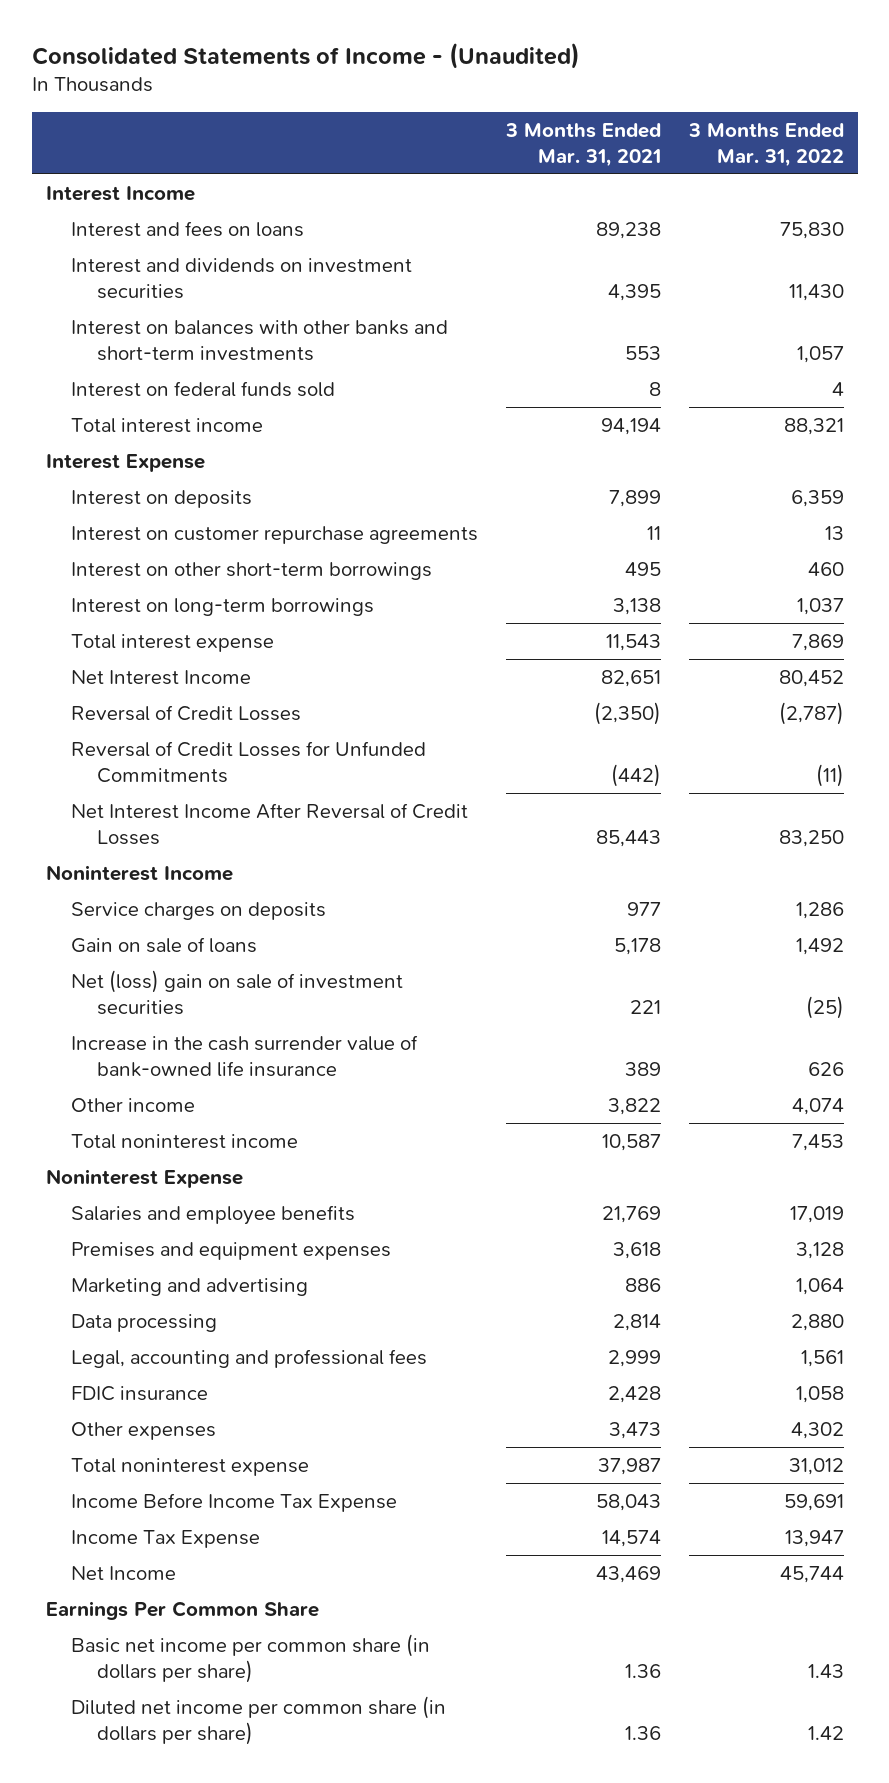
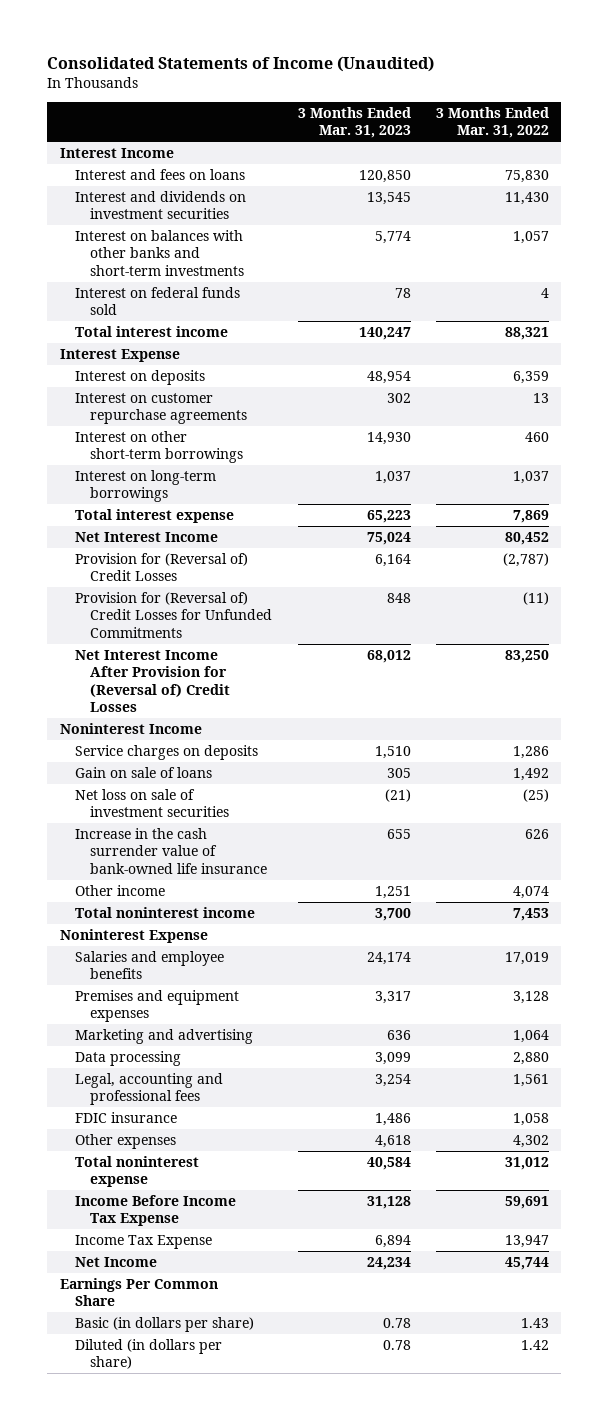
- Consolidated Statements of Income - (Unaudited)
+ Consolidated Statements of Income (Unaudited)
- | 3 Months Ended Mar. 31, 2021 | 3 Months Ended Mar. 31, 2022
+ | 3 Months Ended Mar. 31, 2023 | 3 Months Ended Mar. 31, 2022
- Reversal of Credit Losses | (2,350) | (2,787)
- Reversal of Credit Losses for Unfunded Commitments | (442) | (11)
- Net Interest Income After Reversal of Credit Losses | 85,443 | 83,250
+ Provision for (Reversal of) Credit Losses | 6,164 | (2,787)
+ Provision for (Reversal of) Credit Losses for Unfunded Commitments | 848 | (11)
+ Net Interest Income After Provision for (Reversal of) Credit Losses | 68,012 | 83,250
- Net (loss) gain on sale of investment securities | 221 | (25)
+ Net loss on sale of investment securities | (21) | (25)
- Basic net income per common share (in dollars per share) | 1.36 | 1.43
- Diluted net income per common share (in dollars per share) | 1.36 | 1.42
+ Basic (in dollars per share) | 0.78 | 1.43
+ Diluted (in dollars per share) | 0.78 | 1.42

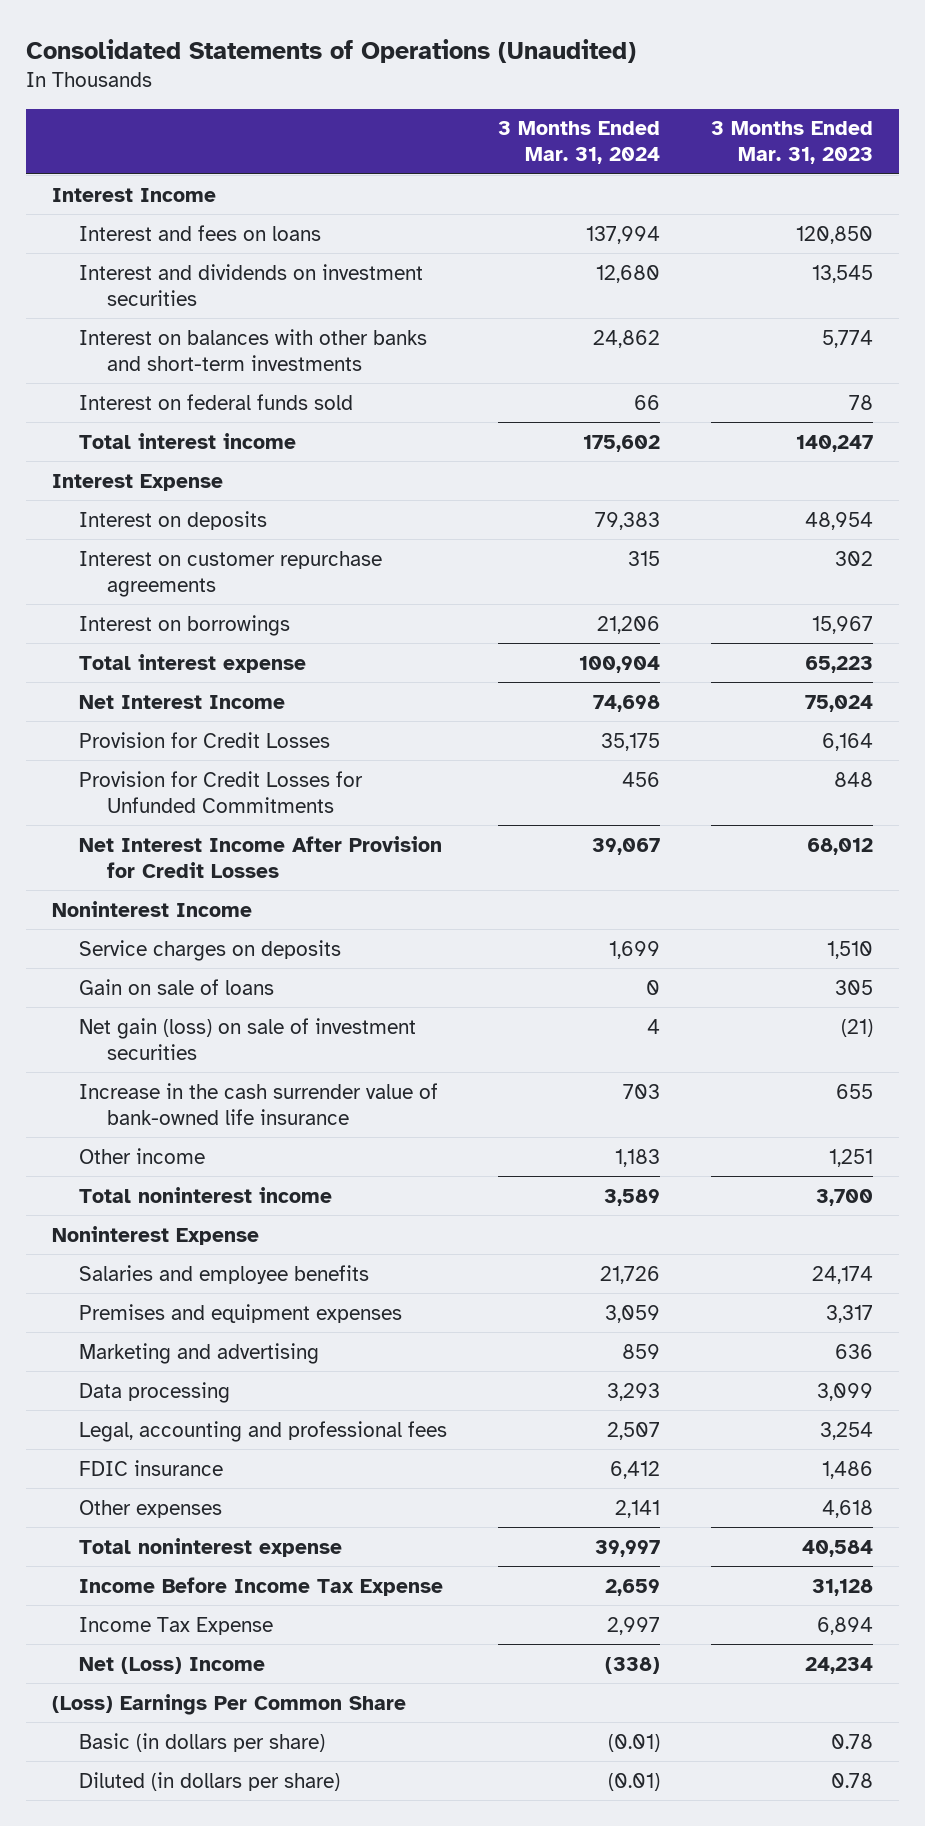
- Consolidated Statements of Income (Unaudited)
+ Consolidated Statements of Operations (Unaudited)
- | 3 Months Ended Mar. 31, 2023 | 3 Months Ended Mar. 31, 2022
+ | 3 Months Ended Mar. 31, 2024 | 3 Months Ended Mar. 31, 2023
- Interest on other short-term borrowings | 14,930 | 460
- Interest on long-term borrowings | 1,037 | 1,037
+ Interest on borrowings | 21,206 | 15,967
- Provision for (Reversal of) Credit Losses | 6,164 | (2,787)
- Provision for (Reversal of) Credit Losses for Unfunded Commitments | 848 | (11)
- Net Interest Income After Provision for (Reversal of) Credit Losses | 68,012 | 83,250
+ Provision for Credit Losses | 35,175 | 6,164
+ Provision for Credit Losses for Unfunded Commitments | 456 | 848
+ Net Interest Income After Provision for Credit Losses | 39,067 | 68,012
- Net loss on sale of investment securities | (21) | (25)
+ Net gain (loss) on sale of investment securities | 4 | (21)
- Net Income | 24,234 | 45,744
- Earnings Per Common Share
+ Net (Loss) Income | (338) | 24,234
+ (Loss) Earnings Per Common Share

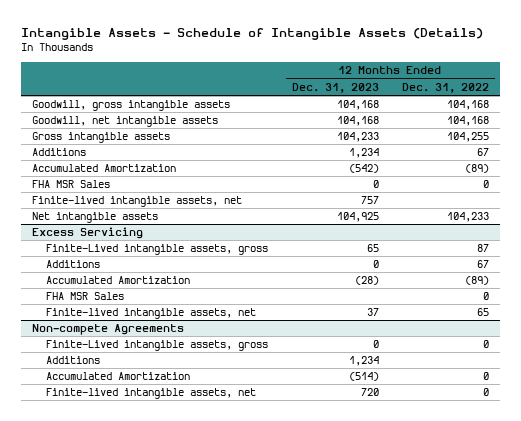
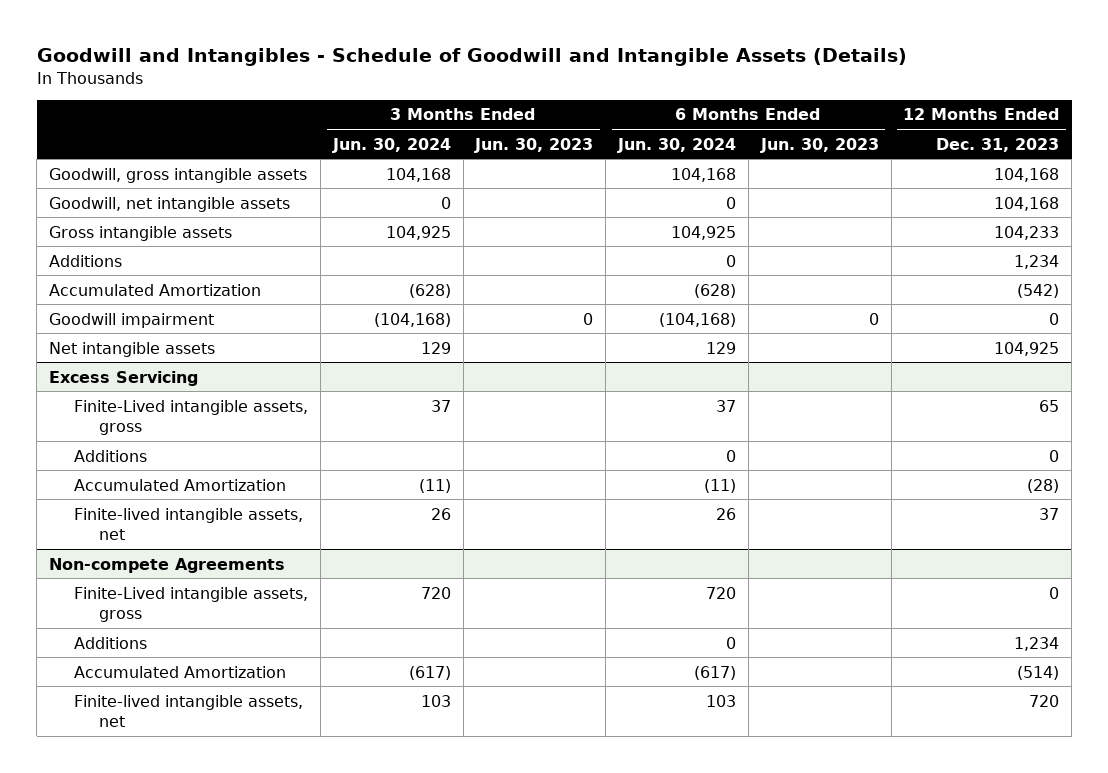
- Intangible Assets - Schedule of Intangible Assets (Details)
+ Goodwill and Intangibles - Schedule of Goodwill and Intangible Assets (Details)
- | 12 Months Ended Dec. 31, 2023 | 12 Months Ended Dec. 31, 2022
+ | 3 Months Ended Jun. 30, 2024 | 3 Months Ended Jun. 30, 2023 | 6 Months Ended Jun. 30, 2024 | 6 Months Ended Jun. 30, 2023 | 12 Months Ended Dec. 31, 2023
- FHA MSR Sales | 0 | 0
- Finite-lived intangible assets, net | 757 |
+ Goodwill impairment | (104,168) | 0 | (104,168) | 0 | 0
@ Excess Servicing
- FHA MSR Sales | | 0

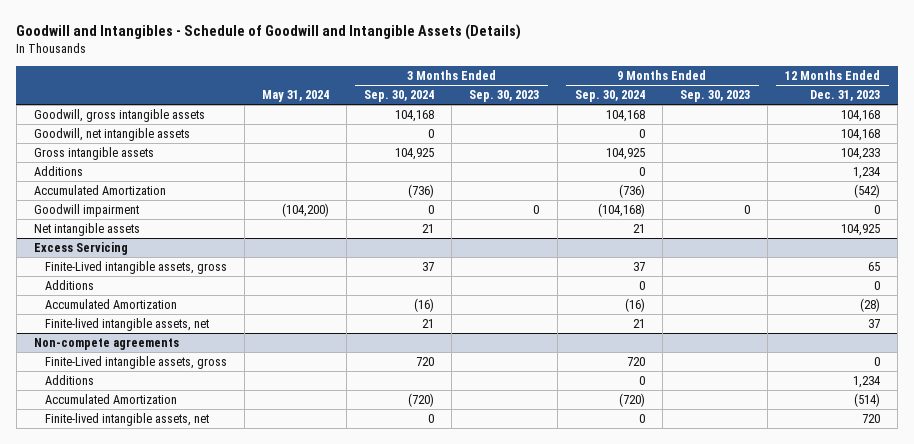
- | 3 Months Ended Jun. 30, 2024 | 3 Months Ended Jun. 30, 2023 | 6 Months Ended Jun. 30, 2024 | 6 Months Ended Jun. 30, 2023 | 12 Months Ended Dec. 31, 2023
+ | May 31, 2024 | 3 Months Ended Sep. 30, 2024 | 3 Months Ended Sep. 30, 2023 | 9 Months Ended Sep. 30, 2024 | 9 Months Ended Sep. 30, 2023 | 12 Months Ended Dec. 31, 2023
- Non-compete Agreements
+ Non-compete agreements

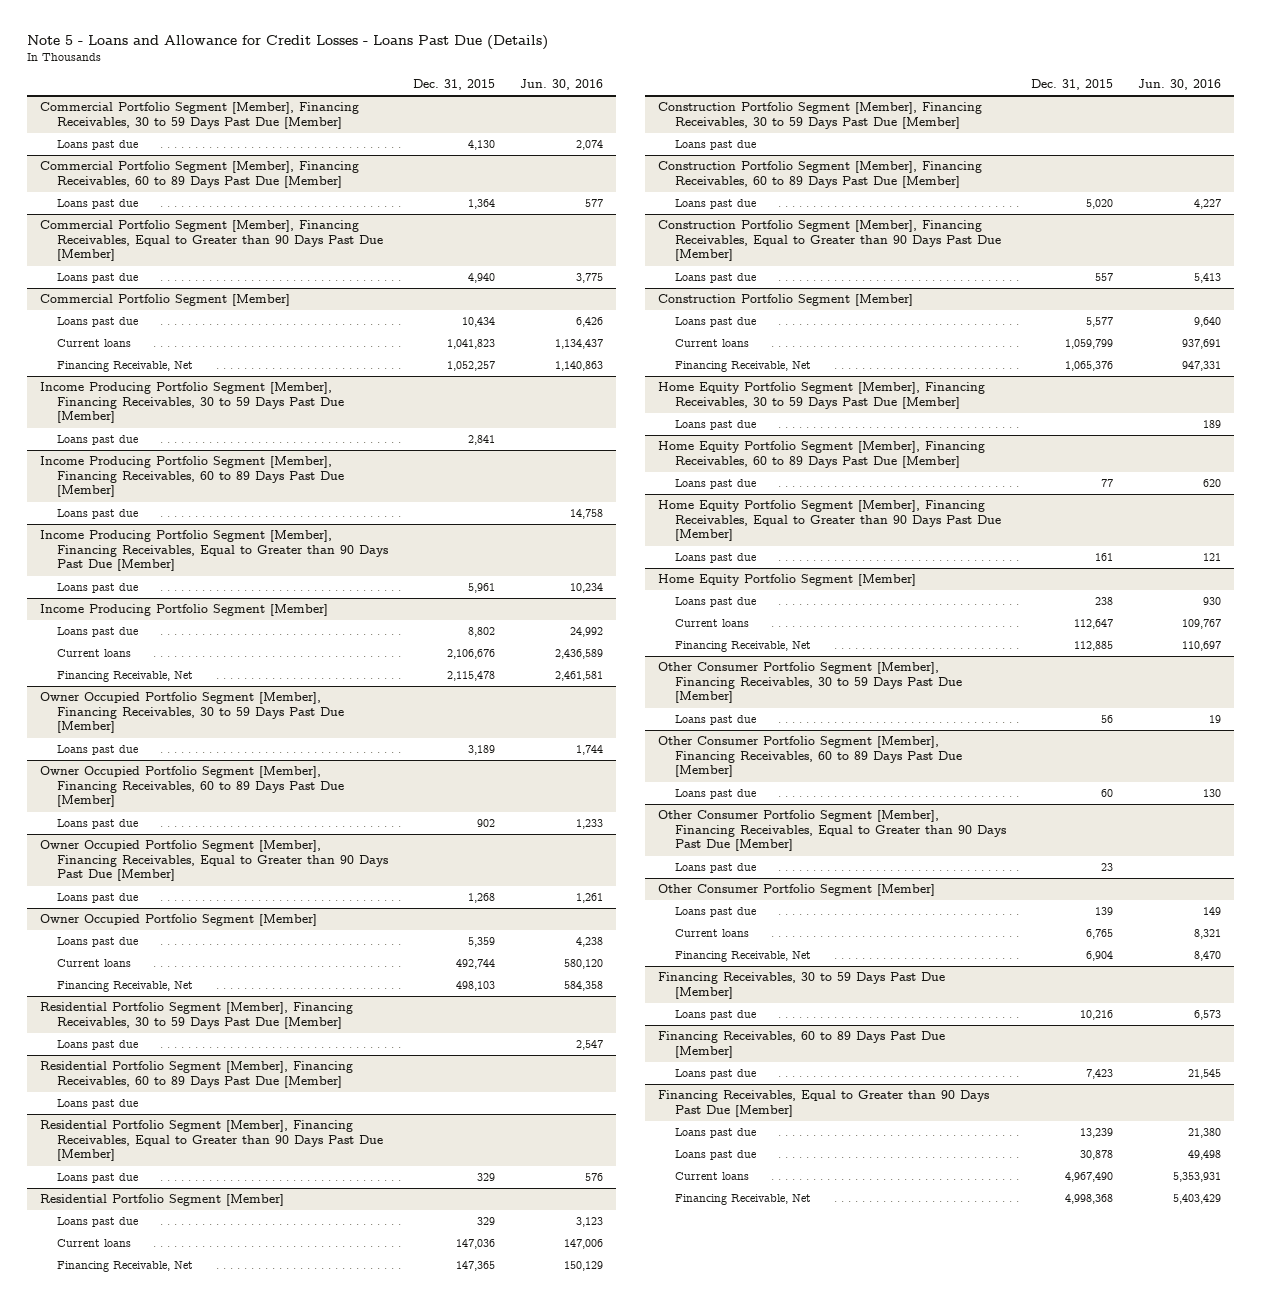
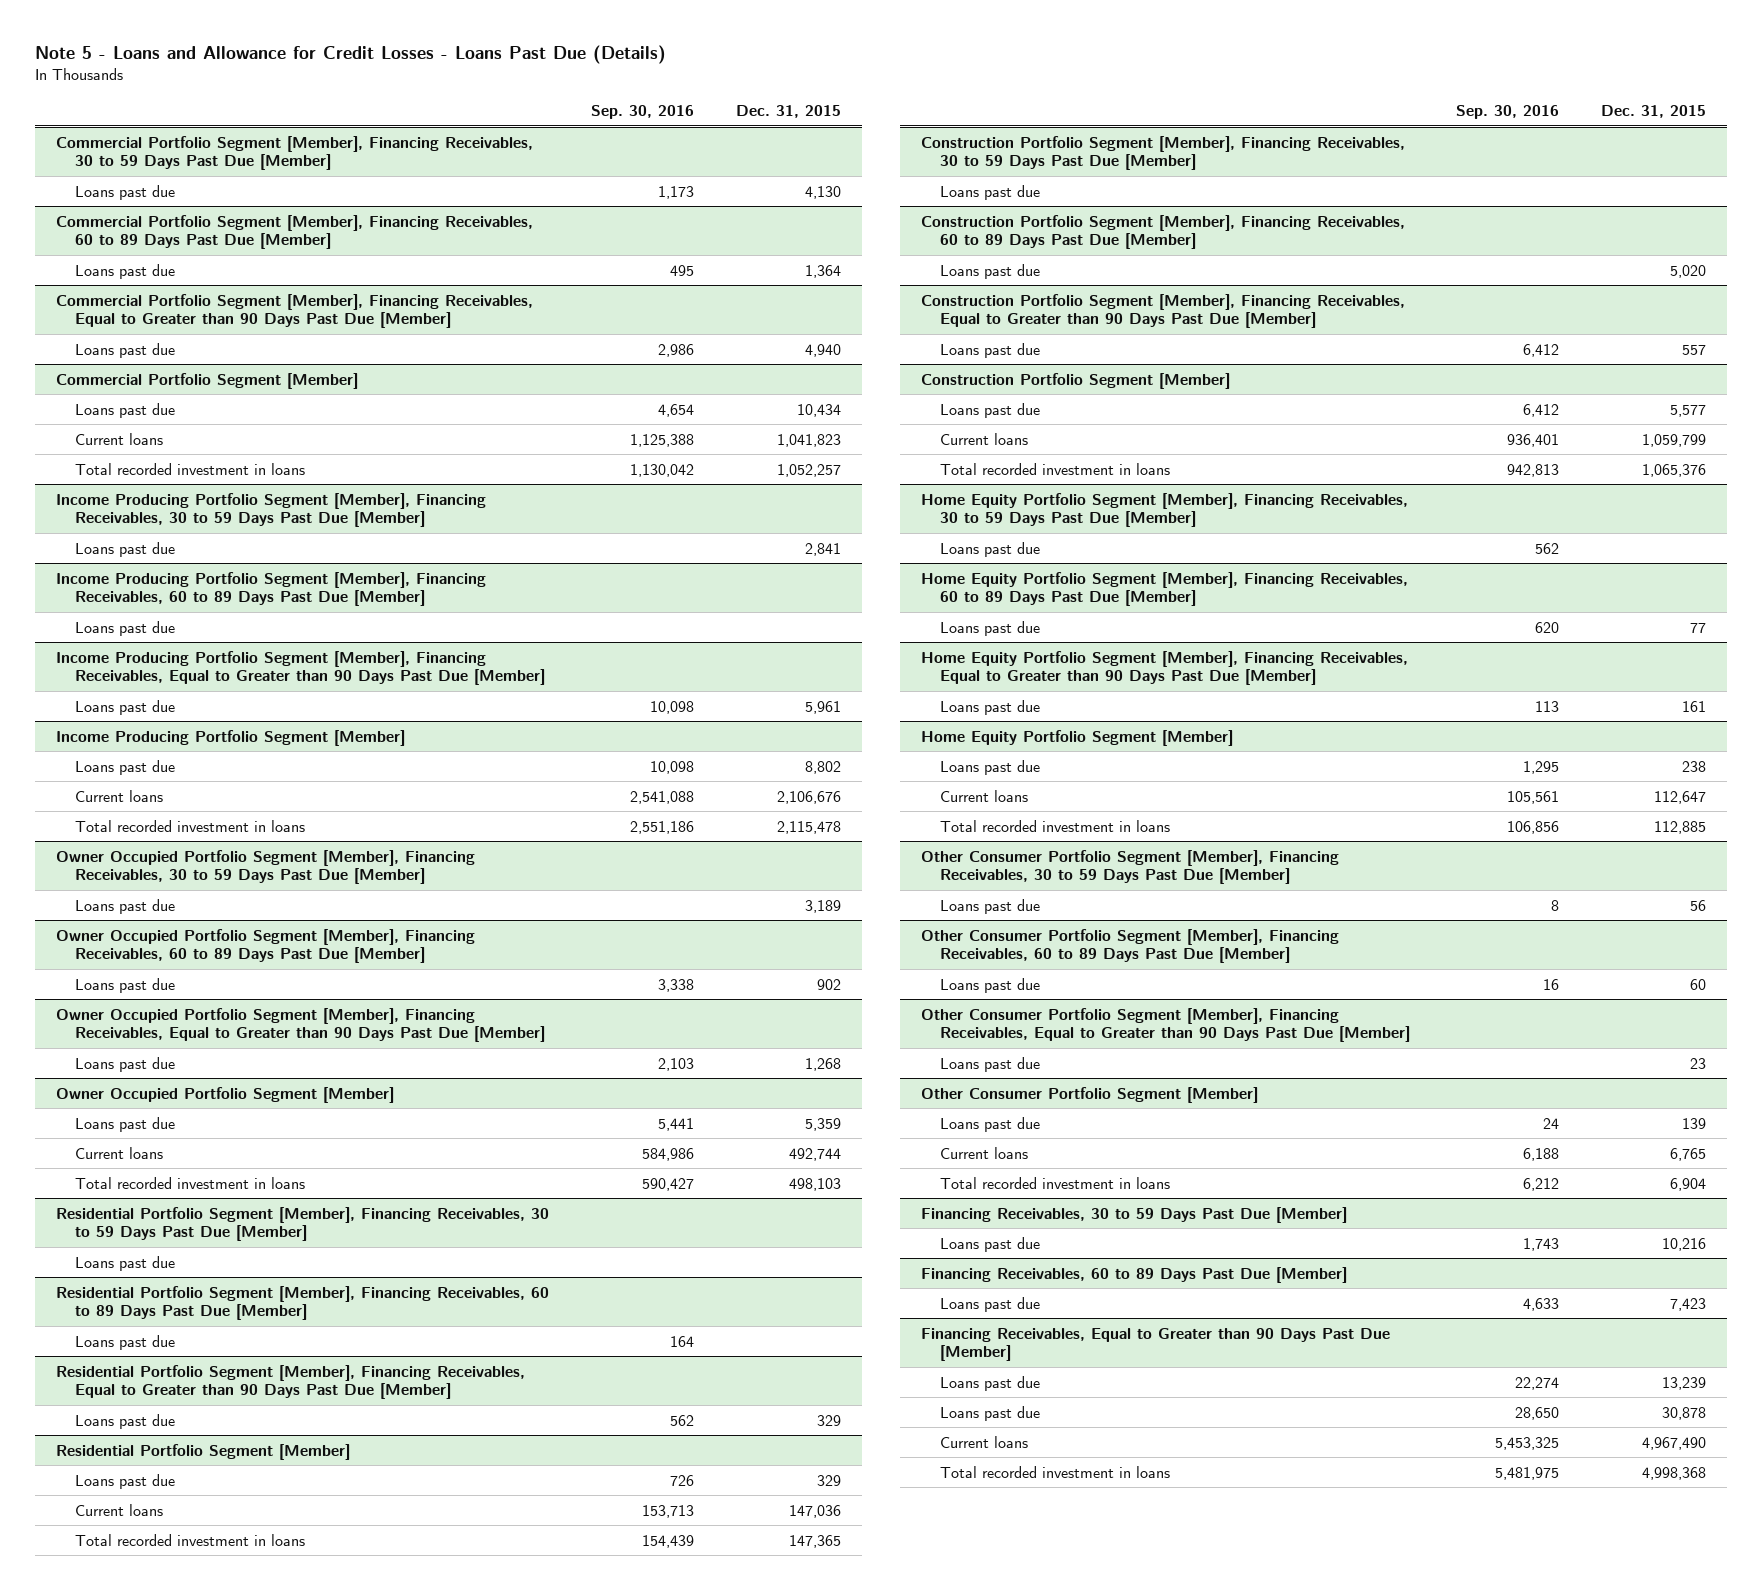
- | Dec. 31, 2015 | Jun. 30, 2016
+ | Sep. 30, 2016 | Dec. 31, 2015
@ Commercial Portfolio Segment [Member]
- Financing Receivable, Net | 1,052,257 | 1,140,863
+ Total recorded investment in loans | 1,130,042 | 1,052,257
@ Income Producing Portfolio Segment [Member]
- Financing Receivable, Net | 2,115,478 | 2,461,581
+ Total recorded investment in loans | 2,551,186 | 2,115,478
@ Owner Occupied Portfolio Segment [Member]
- Financing Receivable, Net | 498,103 | 584,358
+ Total recorded investment in loans | 590,427 | 498,103
@ Residential Portfolio Segment [Member]
- Financing Receivable, Net | 147,365 | 150,129
+ Total recorded investment in loans | 154,439 | 147,365
@ Construction Portfolio Segment [Member]
- Financing Receivable, Net | 1,065,376 | 947,331
+ Total recorded investment in loans | 942,813 | 1,065,376
@ Home Equity Portfolio Segment [Member]
- Financing Receivable, Net | 112,885 | 110,697
+ Total recorded investment in loans | 106,856 | 112,885
@ Other Consumer Portfolio Segment [Member]
- Financing Receivable, Net | 6,904 | 8,470
+ Total recorded investment in loans | 6,212 | 6,904
@ Financing Receivables, Equal to Greater than 90 Days Past Due [Member]
- Financing Receivable, Net | 4,998,368 | 5,403,429
+ Total recorded investment in loans | 5,481,975 | 4,998,368

